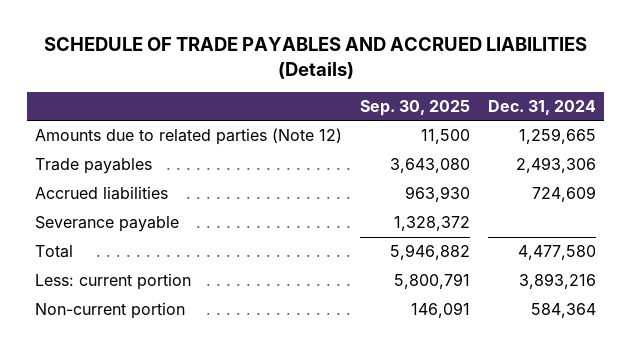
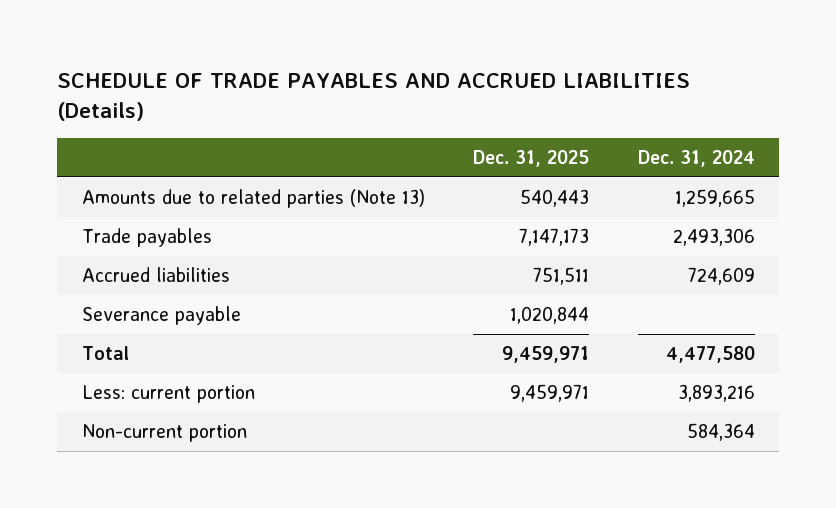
- | Sep. 30, 2025 | Dec. 31, 2024
+ | Dec. 31, 2025 | Dec. 31, 2024
- Amounts due to related parties (Note 12) | 11,500 | 1,259,665
+ Amounts due to related parties (Note 13) | 540,443 | 1,259,665

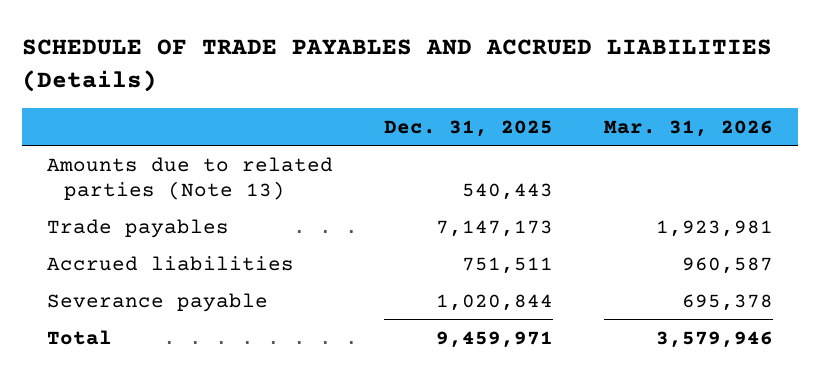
- | Dec. 31, 2025 | Dec. 31, 2024
+ | Dec. 31, 2025 | Mar. 31, 2026
- Less: current portion | 9,459,971 | 3,893,216
- Non-current portion | | 584,364

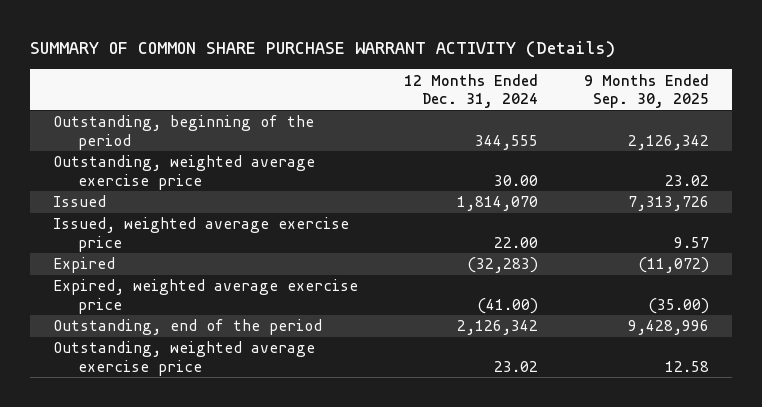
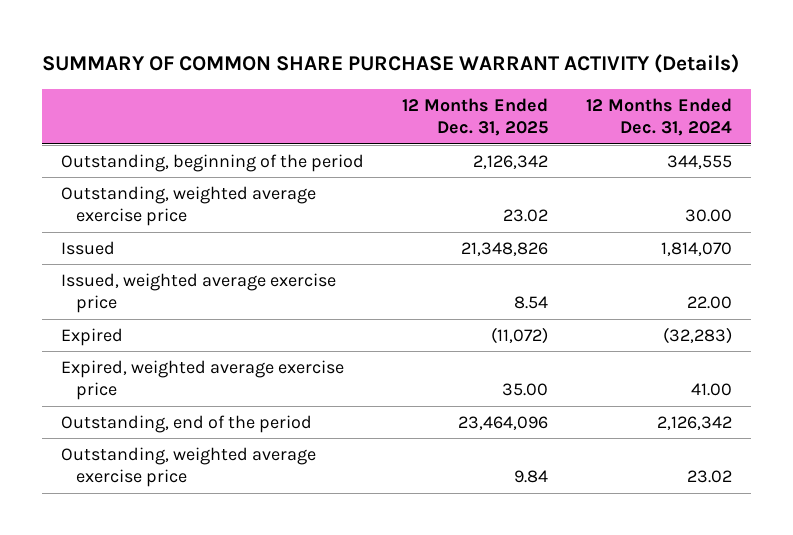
- | 12 Months Ended Dec. 31, 2024 | 9 Months Ended Sep. 30, 2025
+ | 12 Months Ended Dec. 31, 2025 | 12 Months Ended Dec. 31, 2024
- Expired, weighted average exercise price | (41.00) | (35.00)
+ Expired, weighted average exercise price | 35.00 | 41.00

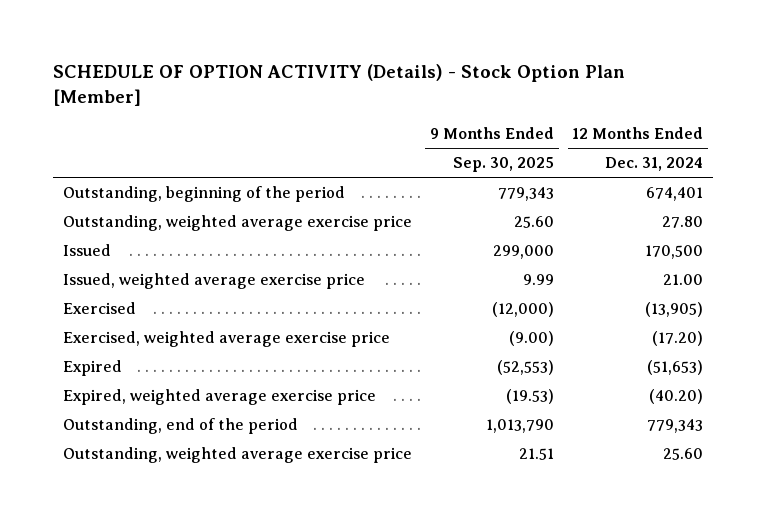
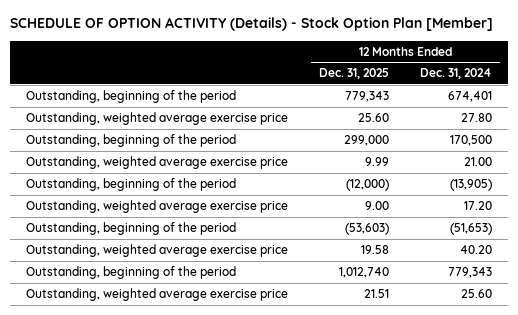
- | 9 Months Ended Sep. 30, 2025 | 12 Months Ended Dec. 31, 2024
+ | 12 Months Ended Dec. 31, 2025 | 12 Months Ended Dec. 31, 2024
- Issued | 299,000 | 170,500
- Issued, weighted average exercise price | 9.99 | 21.00
- Exercised | (12,000) | (13,905)
- Exercised, weighted average exercise price | (9.00) | (17.20)
- Expired | (52,553) | (51,653)
- Expired, weighted average exercise price | (19.53) | (40.20)
- Outstanding, end of the period | 1,013,790 | 779,343
+ Outstanding, beginning of the period | 299,000 | 170,500
+ Outstanding, weighted average exercise price | 9.99 | 21.00
+ Outstanding, beginning of the period | (12,000) | (13,905)
+ Outstanding, weighted average exercise price | 9.00 | 17.20
+ Outstanding, beginning of the period | (53,603) | (51,653)
+ Outstanding, weighted average exercise price | 19.58 | 40.20
+ Outstanding, beginning of the period | 1,012,740 | 779,343

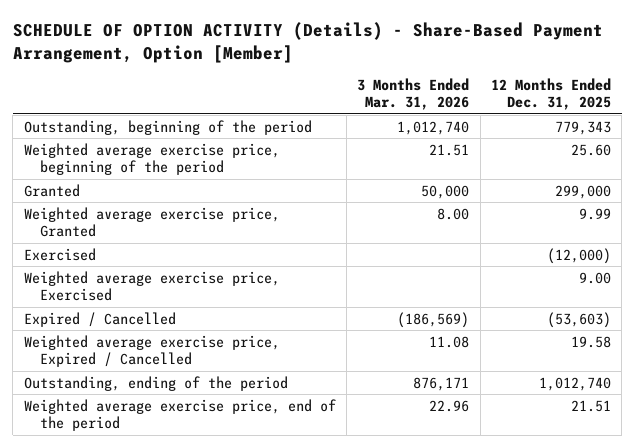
- SCHEDULE OF OPTION ACTIVITY (Details) - Stock Option Plan [Member]
+ SCHEDULE OF OPTION ACTIVITY (Details) - Share-Based Payment Arrangement, Option [Member]
- | 12 Months Ended Dec. 31, 2025 | 12 Months Ended Dec. 31, 2024
+ | 3 Months Ended Mar. 31, 2026 | 12 Months Ended Dec. 31, 2025
- Outstanding, weighted average exercise price | 25.60 | 27.80
- Outstanding, beginning of the period | 299,000 | 170,500
- Outstanding, weighted average exercise price | 9.99 | 21.00
- Outstanding, beginning of the period | (12,000) | (13,905)
- Outstanding, weighted average exercise price | 9.00 | 17.20
- Outstanding, beginning of the period | (53,603) | (51,653)
- Outstanding, weighted average exercise price | 19.58 | 40.20
- Outstanding, beginning of the period | 1,012,740 | 779,343
- Outstanding, weighted average exercise price | 21.51 | 25.60
+ Weighted average exercise price, beginning of the period | 21.51 | 25.60
+ Granted | 50,000 | 299,000
+ Weighted average exercise price, Granted | 8.00 | 9.99
+ Exercised | | (12,000)
+ Weighted average exercise price, Exercised | | 9.00
+ Expired / Cancelled | (186,569) | (53,603)
+ Weighted average exercise price, Expired / Cancelled | 11.08 | 19.58
+ Outstanding, ending of the period | 876,171 | 1,012,740
+ Weighted average exercise price, end of the period | 22.96 | 21.51

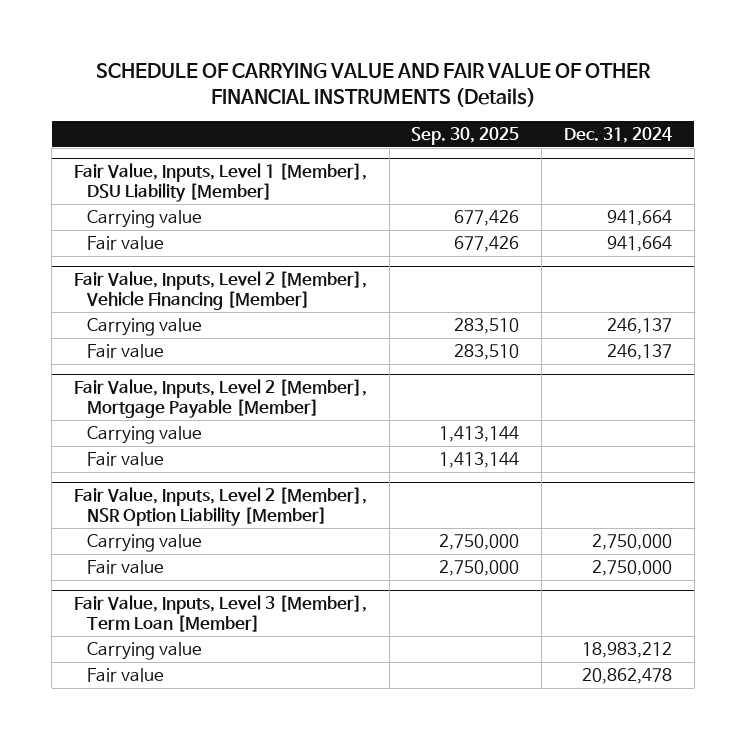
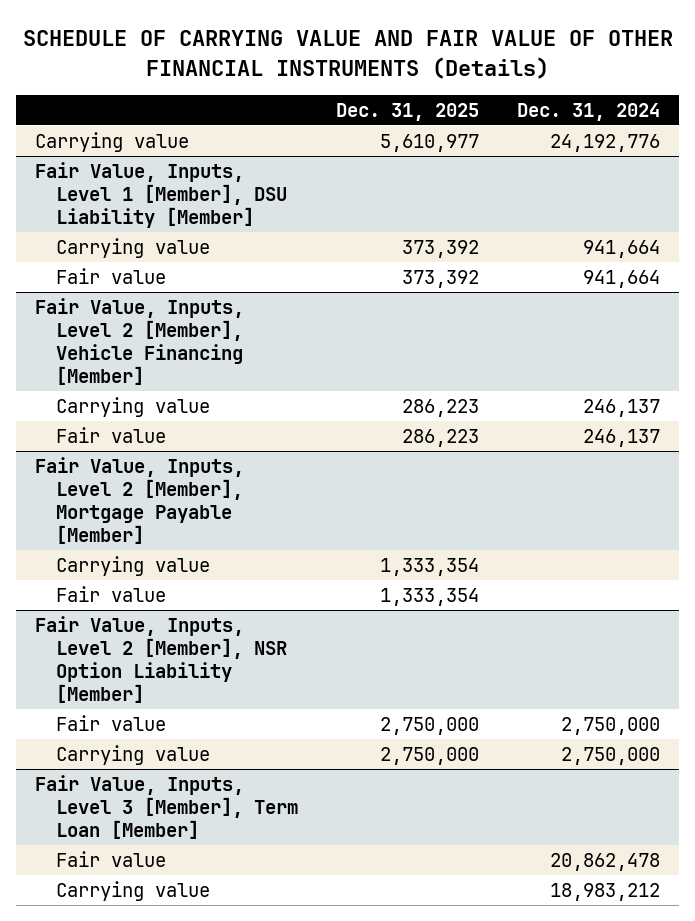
- | Sep. 30, 2025 | Dec. 31, 2024
+ | Dec. 31, 2025 | Dec. 31, 2024
+ Carrying value | 5,610,977 | 24,192,776
@ Fair Value, Inputs, Level 2 [Member], NSR Option Liability [Member]
moved down: Carrying value | 2,750,000 | 2,750,000
@ Fair Value, Inputs, Level 3 [Member], Term Loan [Member]
moved down: Carrying value | | 18,983,212

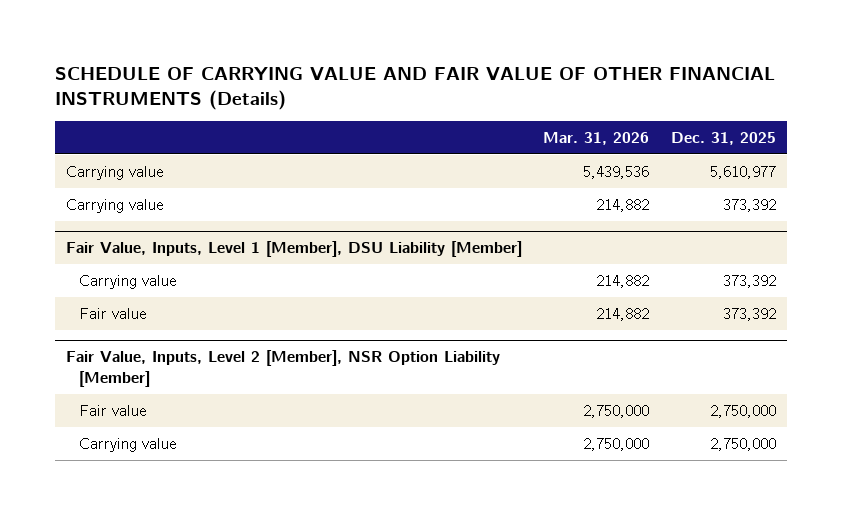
- | Dec. 31, 2025 | Dec. 31, 2024
+ | Mar. 31, 2026 | Dec. 31, 2025
+ Carrying value | 214,882 | 373,392
- Fair Value, Inputs, Level 2 [Member], Vehicle Financing [Member]
- Carrying value | 286,223 | 246,137
- Fair value | 286,223 | 246,137
- Fair Value, Inputs, Level 2 [Member], Mortgage Payable [Member]
- Carrying value | 1,333,354 |
- Fair value | 1,333,354 |
- Fair Value, Inputs, Level 3 [Member], Term Loan [Member]
- Fair value | | 20,862,478
- Carrying value | | 18,983,212

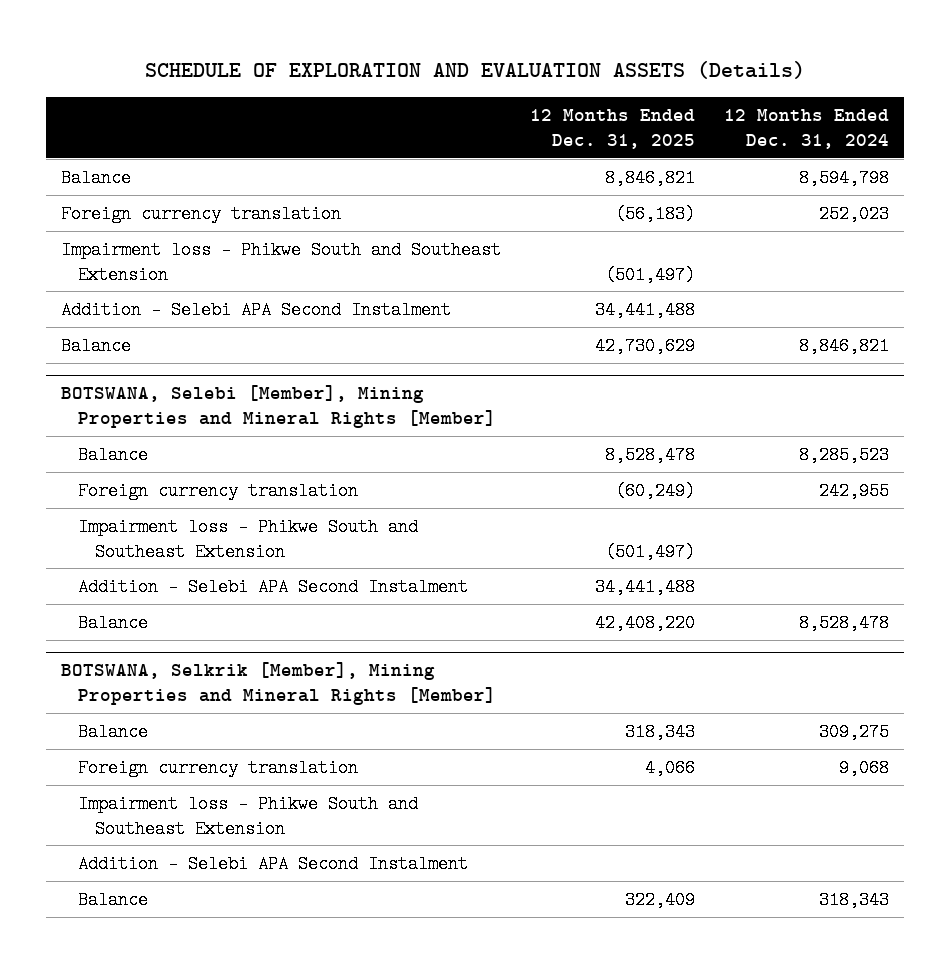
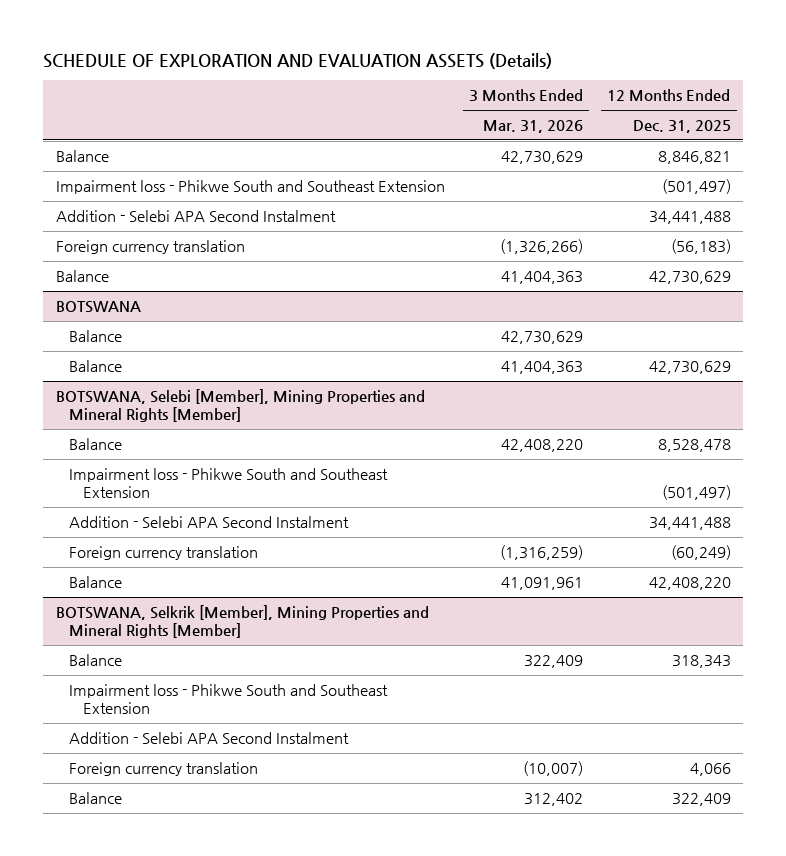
- | 12 Months Ended Dec. 31, 2025 | 12 Months Ended Dec. 31, 2024
+ | 3 Months Ended Mar. 31, 2026 | 12 Months Ended Dec. 31, 2025
moved down: Foreign currency translation | (1,326,266) | (56,183)
+ BOTSWANA
+ Balance | 42,730,629 |
+ Balance | 41,404,363 | 42,730,629
@ BOTSWANA, Selebi [Member], Mining Properties and Mineral Rights [Member]
moved down: Foreign currency translation | (1,316,259) | (60,249)
@ BOTSWANA, Selkrik [Member], Mining Properties and Mineral Rights [Member]
moved down: Foreign currency translation | (10,007) | 4,066

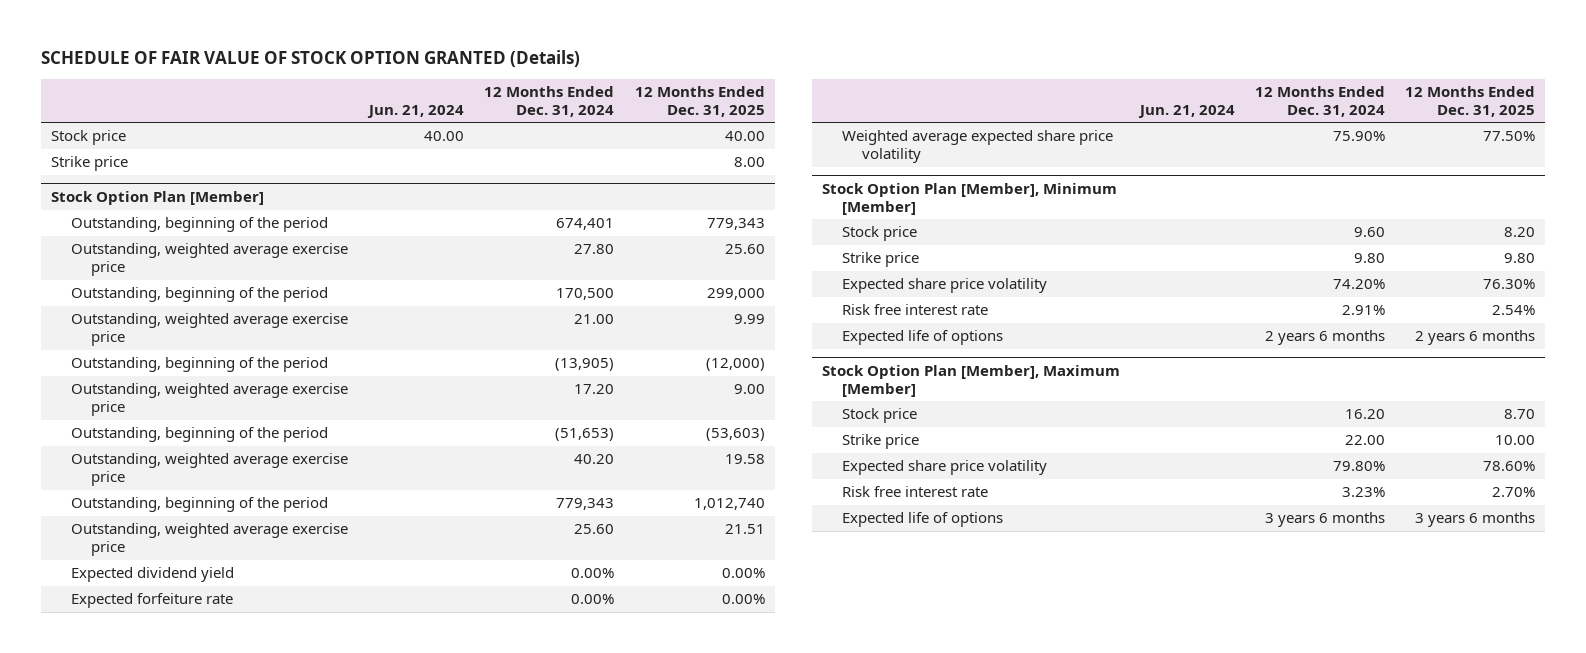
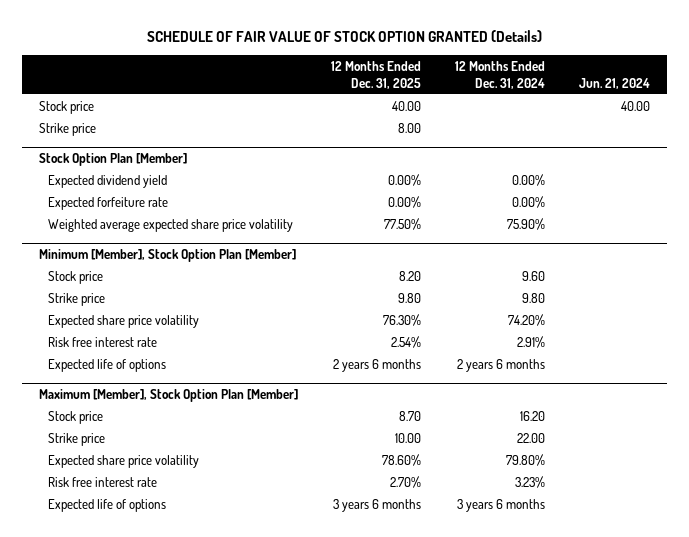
- | Jun. 21, 2024 | 12 Months Ended Dec. 31, 2024 | 12 Months Ended Dec. 31, 2025
+ | 12 Months Ended Dec. 31, 2025 | 12 Months Ended Dec. 31, 2024 | Jun. 21, 2024
@ Stock Option Plan [Member]
- Outstanding, beginning of the period | | 674,401 | 779,343
- Outstanding, weighted average exercise price | | 27.80 | 25.60
- Outstanding, beginning of the period | | 170,500 | 299,000
- Outstanding, weighted average exercise price | | 21.00 | 9.99
- Outstanding, beginning of the period | | (13,905) | (12,000)
- Outstanding, weighted average exercise price | | 17.20 | 9.00
- Outstanding, beginning of the period | | (51,653) | (53,603)
- Outstanding, weighted average exercise price | | 40.20 | 19.58
- Outstanding, beginning of the period | | 779,343 | 1,012,740
- Outstanding, weighted average exercise price | | 25.60 | 21.51
- Stock Option Plan [Member], Minimum [Member]
+ Minimum [Member], Stock Option Plan [Member]
- Stock Option Plan [Member], Maximum [Member]
+ Maximum [Member], Stock Option Plan [Member]

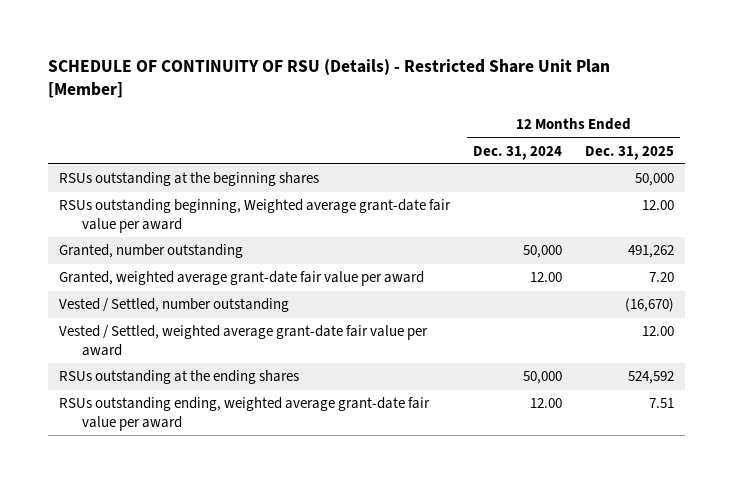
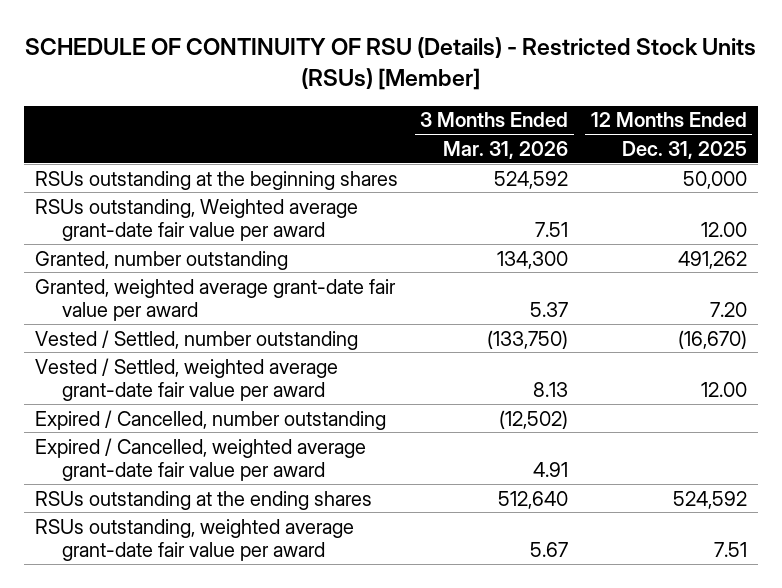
- SCHEDULE OF CONTINUITY OF RSU (Details) - Restricted Share Unit Plan [Member]
+ SCHEDULE OF CONTINUITY OF RSU (Details) - Restricted Stock Units (RSUs) [Member]
- | 12 Months Ended Dec. 31, 2024 | 12 Months Ended Dec. 31, 2025
+ | 3 Months Ended Mar. 31, 2026 | 12 Months Ended Dec. 31, 2025
- RSUs outstanding beginning, Weighted average grant-date fair value per award | | 12.00
+ RSUs outstanding, Weighted average grant-date fair value per award | 7.51 | 12.00
+ Expired / Cancelled, number outstanding | (12,502) |
+ Expired / Cancelled, weighted average grant-date fair value per award | 4.91 |
- RSUs outstanding ending, weighted average grant-date fair value per award | 12.00 | 7.51
+ RSUs outstanding, weighted average grant-date fair value per award | 5.67 | 7.51

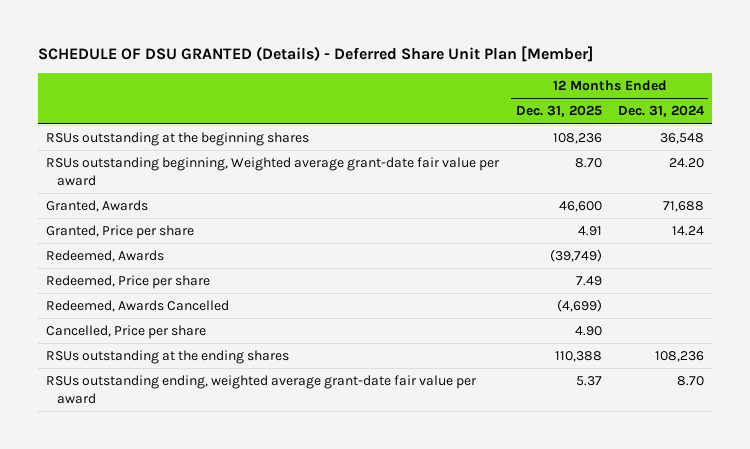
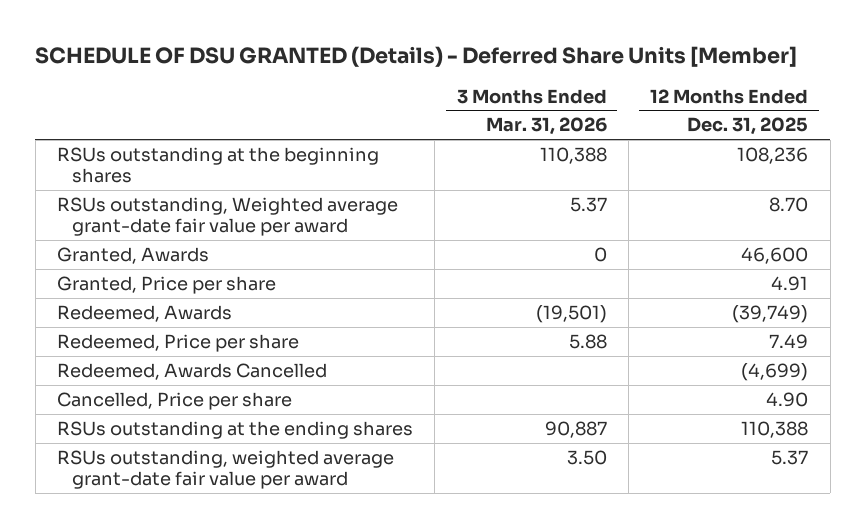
- SCHEDULE OF DSU GRANTED (Details) - Deferred Share Unit Plan [Member]
+ SCHEDULE OF DSU GRANTED (Details) - Deferred Share Units [Member]
- | 12 Months Ended Dec. 31, 2025 | 12 Months Ended Dec. 31, 2024
+ | 3 Months Ended Mar. 31, 2026 | 12 Months Ended Dec. 31, 2025
- RSUs outstanding beginning, Weighted average grant-date fair value per award | 8.70 | 24.20
+ RSUs outstanding, Weighted average grant-date fair value per award | 5.37 | 8.70
- RSUs outstanding ending, weighted average grant-date fair value per award | 5.37 | 8.70
+ RSUs outstanding, weighted average grant-date fair value per award | 3.50 | 5.37

